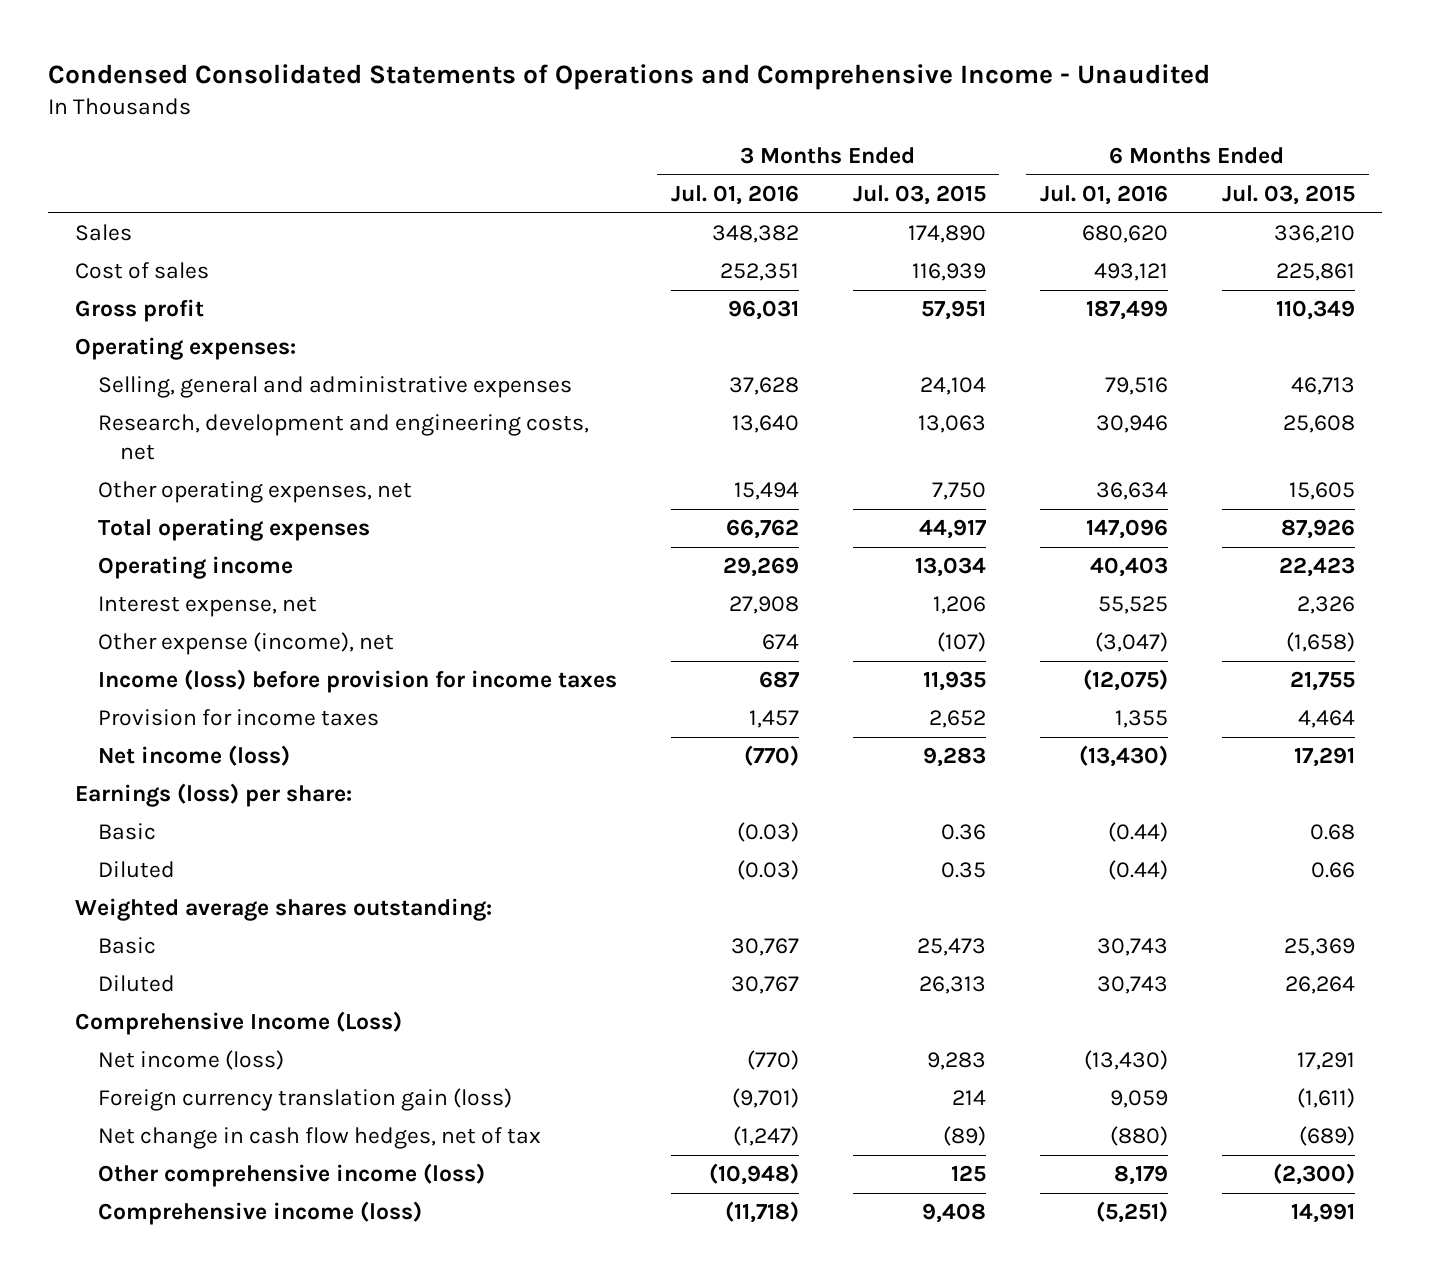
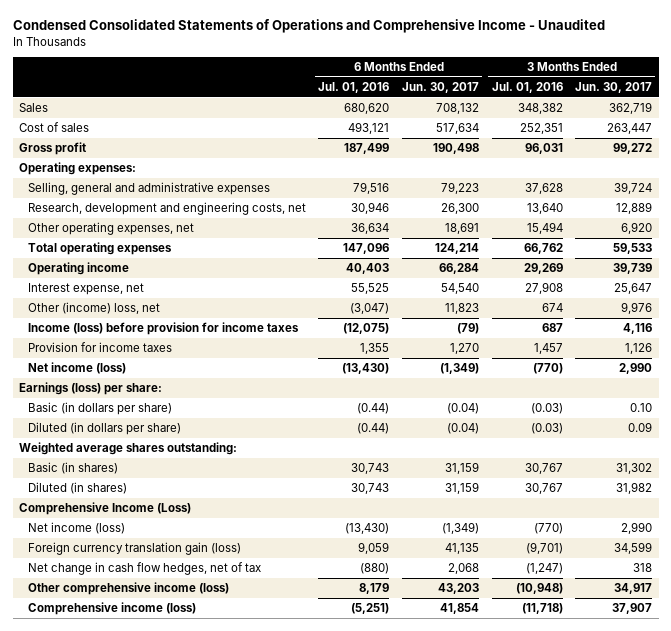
- | 3 Months Ended Jul. 01, 2016 | 3 Months Ended Jul. 03, 2015 | 6 Months Ended Jul. 01, 2016 | 6 Months Ended Jul. 03, 2015
+ | 6 Months Ended Jul. 01, 2016 | 6 Months Ended Jun. 30, 2017 | 3 Months Ended Jul. 01, 2016 | 3 Months Ended Jun. 30, 2017
- Other expense (income), net | 674 | (107) | (3,047) | (1,658)
+ Other (income) loss, net | (3,047) | 11,823 | 674 | 9,976
- Basic | (0.03) | 0.36 | (0.44) | 0.68
- Diluted | (0.03) | 0.35 | (0.44) | 0.66
+ Basic (in dollars per share) | (0.44) | (0.04) | (0.03) | 0.10
+ Diluted (in dollars per share) | (0.44) | (0.04) | (0.03) | 0.09
- Basic | 30,767 | 25,473 | 30,743 | 25,369
- Diluted | 30,767 | 26,313 | 30,743 | 26,264
+ Basic (in shares) | 30,743 | 31,159 | 30,767 | 31,302
+ Diluted (in shares) | 30,743 | 31,159 | 30,767 | 31,982

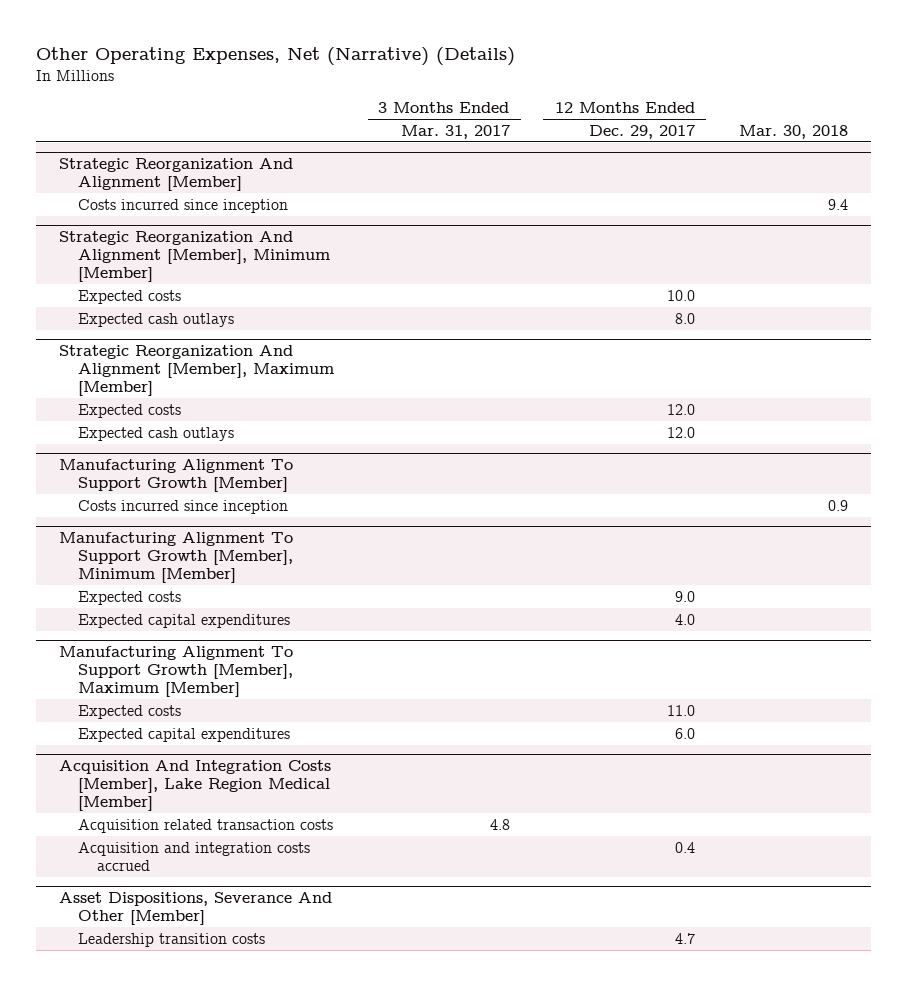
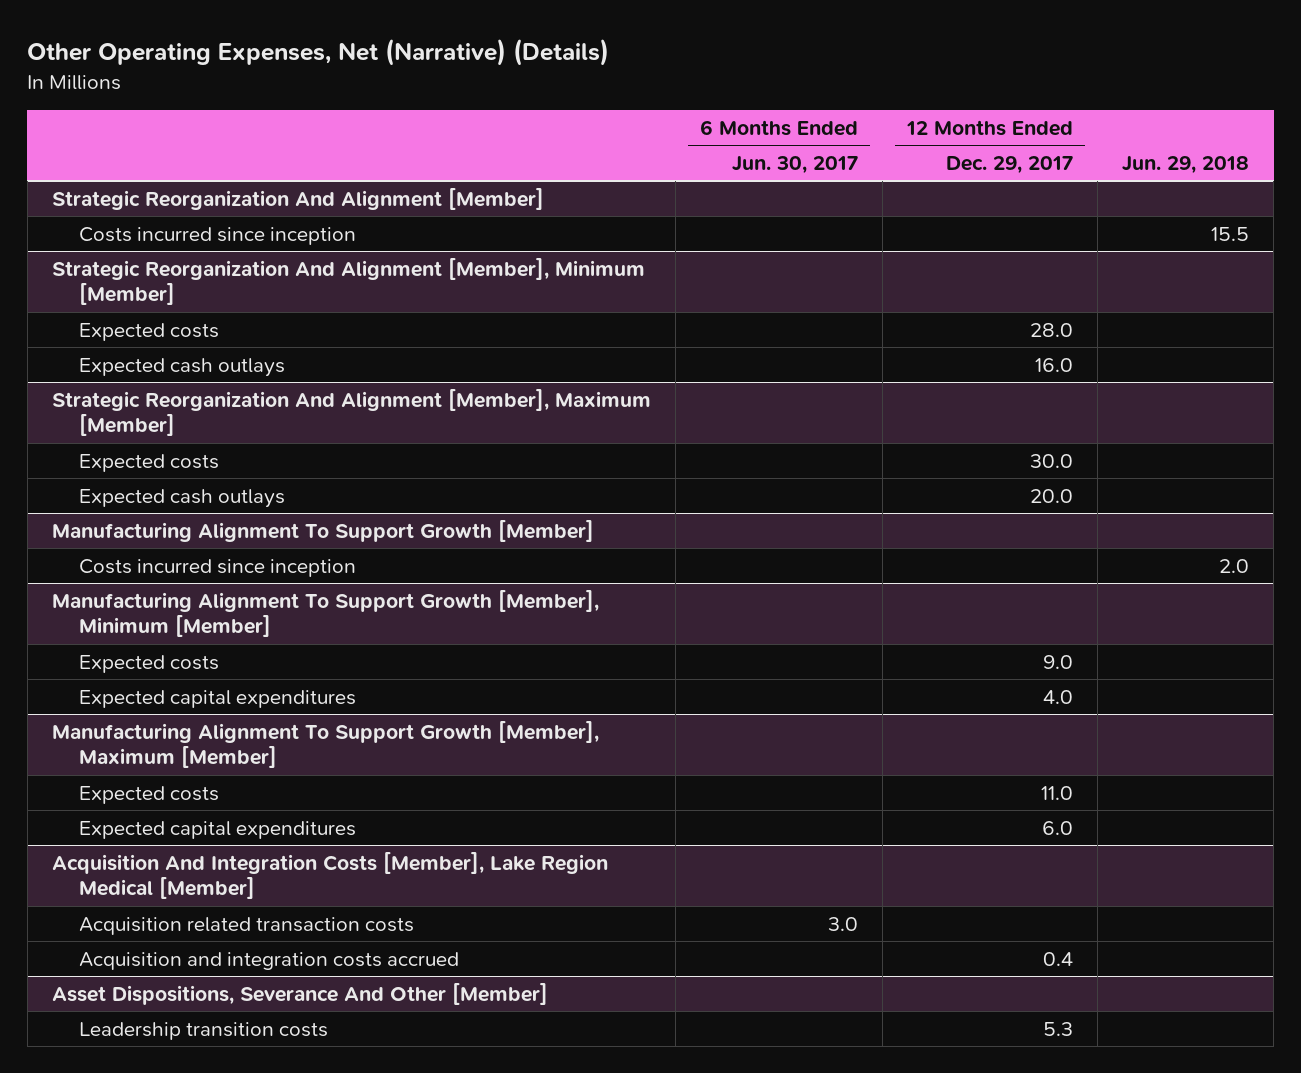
- | 3 Months Ended Mar. 31, 2017 | 12 Months Ended Dec. 29, 2017 | Mar. 30, 2018
+ | 6 Months Ended Jun. 30, 2017 | 12 Months Ended Dec. 29, 2017 | Jun. 29, 2018
@ Strategic Reorganization And Alignment [Member], Minimum [Member]
- Expected costs | | 10.0 |
- Expected cash outlays | | 8.0 |
+ Expected costs | | 28.0 |
+ Expected cash outlays | | 16.0 |
@ Strategic Reorganization And Alignment [Member], Maximum [Member]
- Expected costs | | 12.0 |
- Expected cash outlays | | 12.0 |
+ Expected costs | | 30.0 |
+ Expected cash outlays | | 20.0 |
@ Asset Dispositions, Severance And Other [Member]
- Leadership transition costs | | 4.7 |
+ Leadership transition costs | | 5.3 |

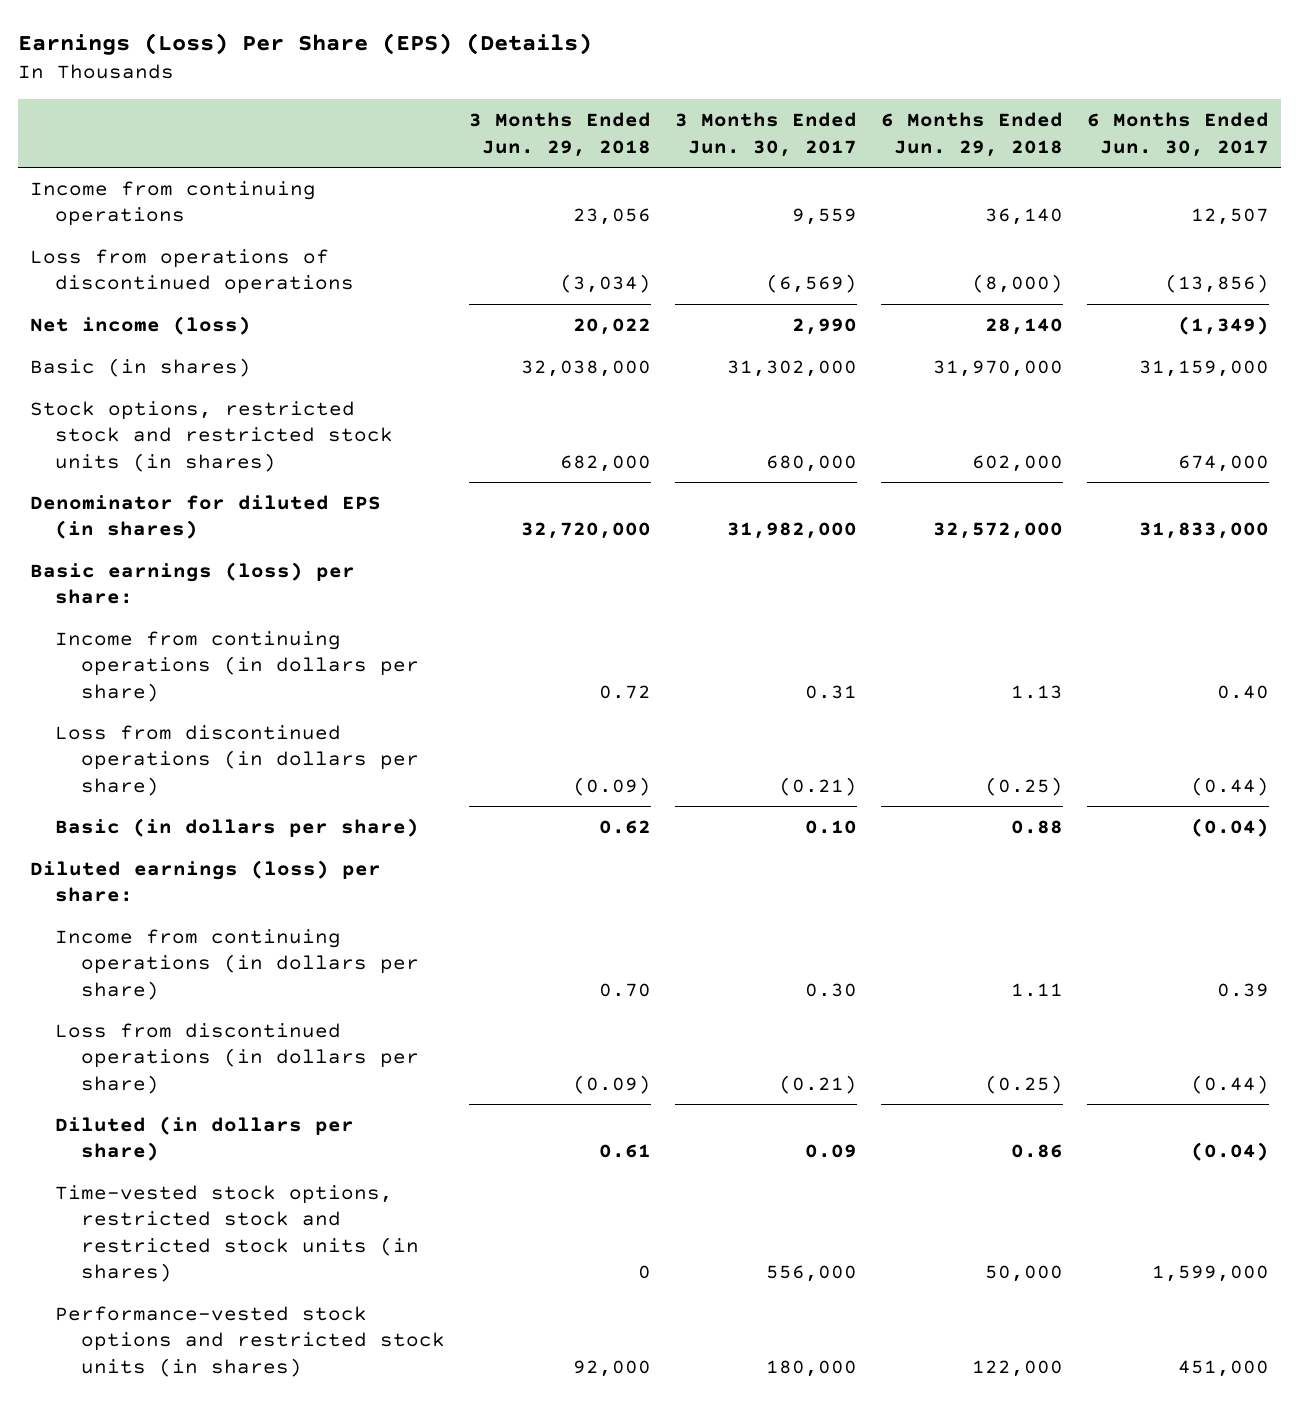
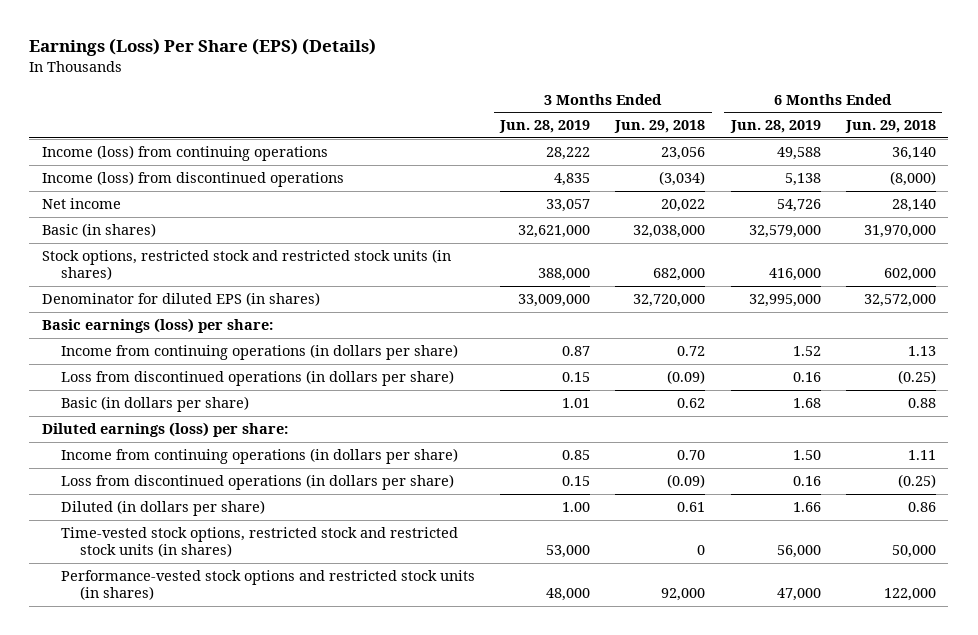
- | 3 Months Ended Jun. 29, 2018 | 3 Months Ended Jun. 30, 2017 | 6 Months Ended Jun. 29, 2018 | 6 Months Ended Jun. 30, 2017
+ | 3 Months Ended Jun. 28, 2019 | 3 Months Ended Jun. 29, 2018 | 6 Months Ended Jun. 28, 2019 | 6 Months Ended Jun. 29, 2018
- Income from continuing operations | 23,056 | 9,559 | 36,140 | 12,507
- Loss from operations of discontinued operations | (3,034) | (6,569) | (8,000) | (13,856)
- Net income (loss) | 20,022 | 2,990 | 28,140 | (1,349)
+ Income (loss) from continuing operations | 28,222 | 23,056 | 49,588 | 36,140
+ Income (loss) from discontinued operations | 4,835 | (3,034) | 5,138 | (8,000)
+ Net income | 33,057 | 20,022 | 54,726 | 28,140

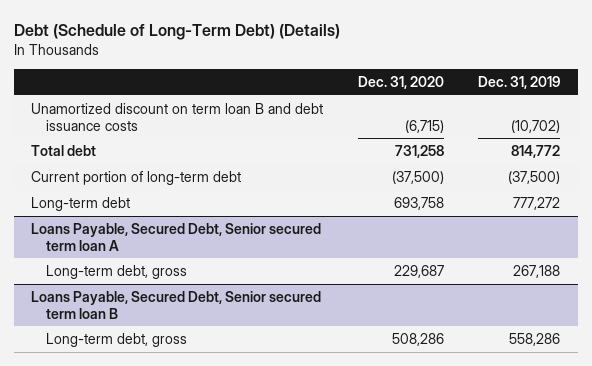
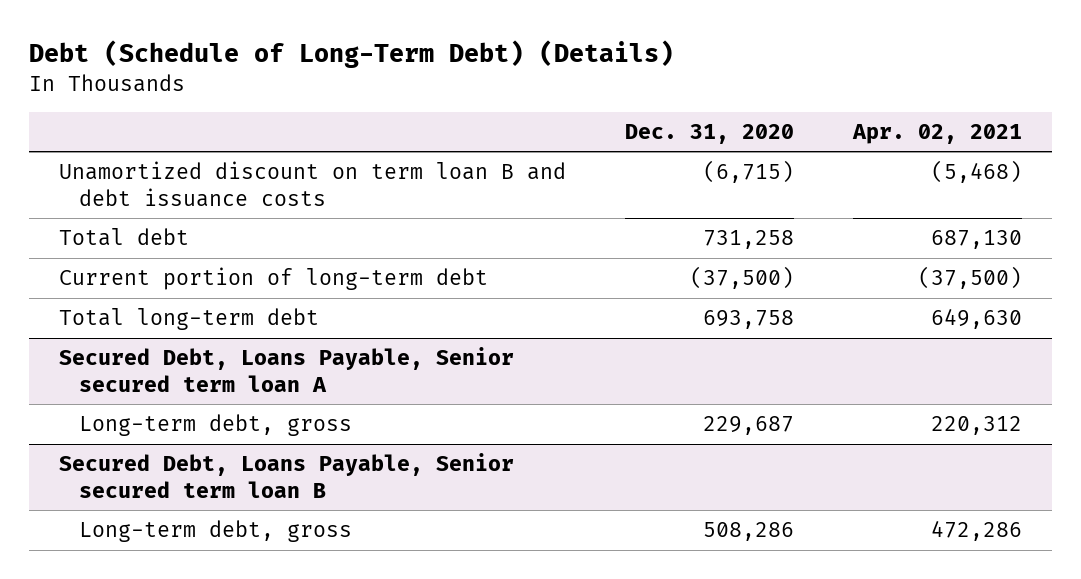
- | Dec. 31, 2020 | Dec. 31, 2019
+ | Dec. 31, 2020 | Apr. 02, 2021
- Long-term debt | 693,758 | 777,272
- Loans Payable, Secured Debt, Senior secured term loan A
+ Total long-term debt | 693,758 | 649,630
+ Secured Debt, Loans Payable, Senior secured term loan A
- Loans Payable, Secured Debt, Senior secured term loan B
+ Secured Debt, Loans Payable, Senior secured term loan B

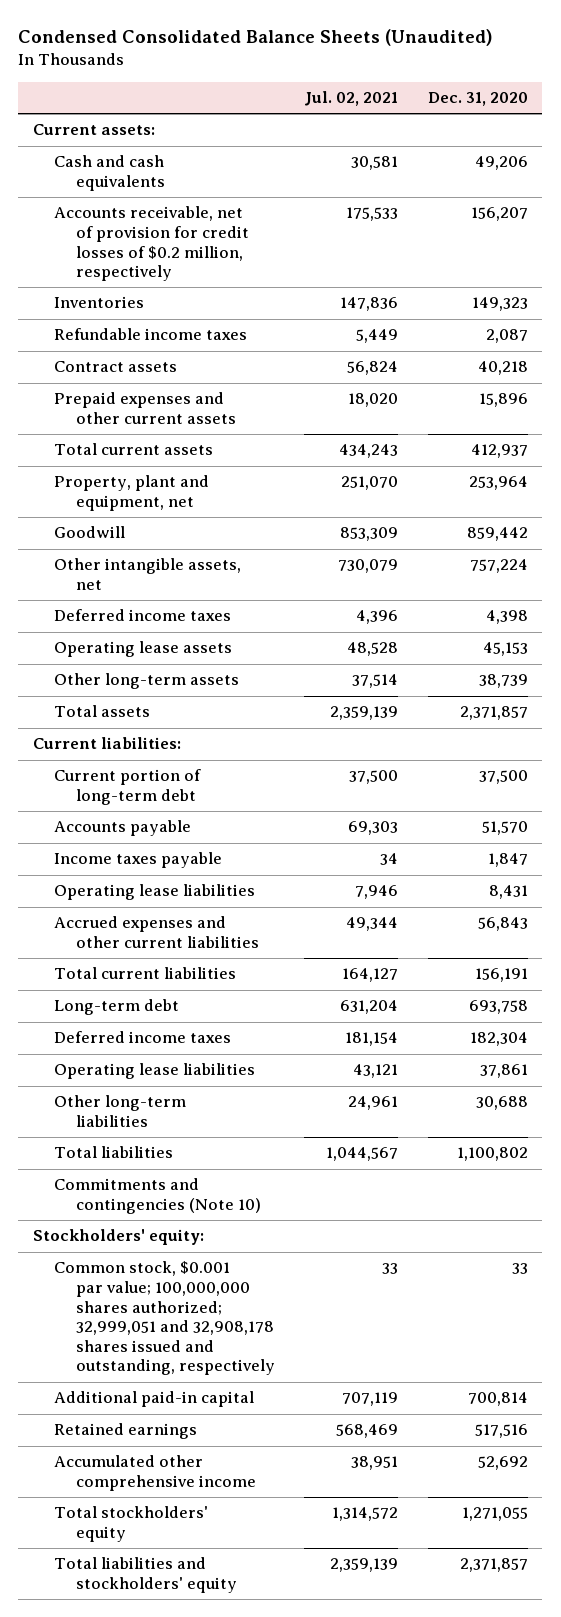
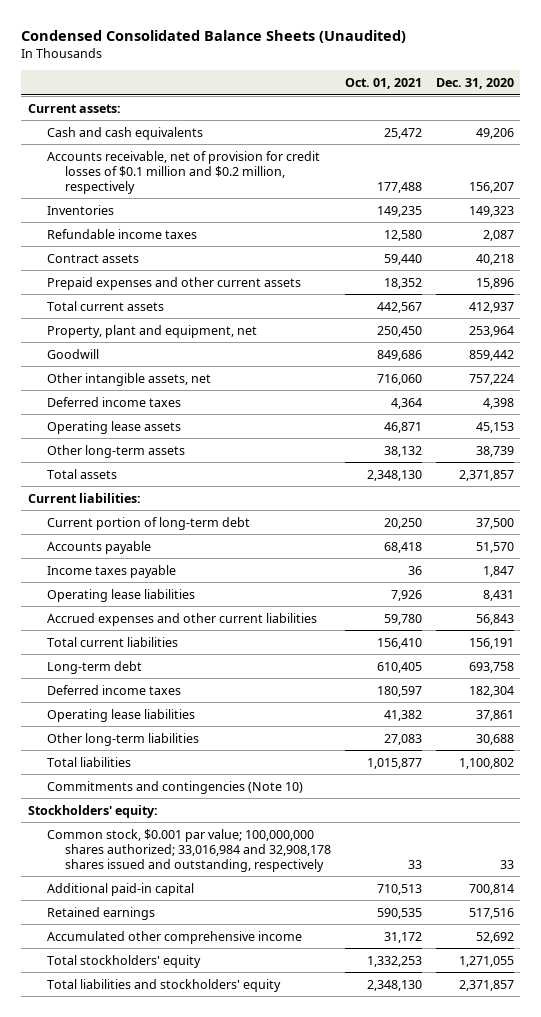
- | Jul. 02, 2021 | Dec. 31, 2020
+ | Oct. 01, 2021 | Dec. 31, 2020
- Accounts receivable, net of provision for credit losses of $0.2 million, respectively | 175,533 | 156,207
+ Accounts receivable, net of provision for credit losses of $0.1 million and $0.2 million, respectively | 177,488 | 156,207
- Common stock, $0.001 par value; 100,000,000 shares authorized; 32,999,051 and 32,908,178 shares issued and outstanding, respectively | 33 | 33
+ Common stock, $0.001 par value; 100,000,000 shares authorized; 33,016,984 and 32,908,178 shares issued and outstanding, respectively | 33 | 33

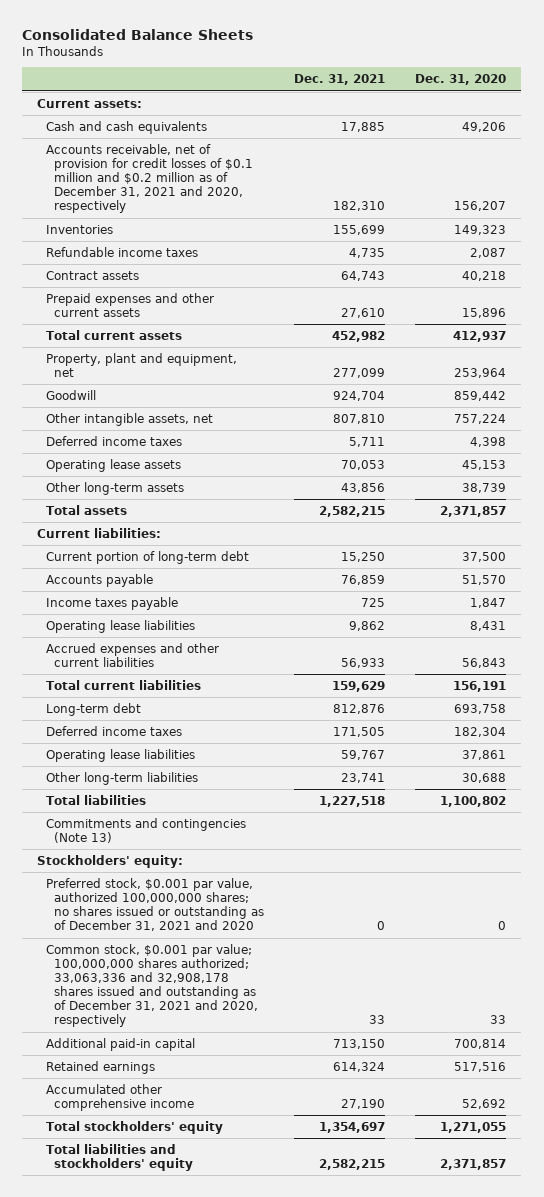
- Condensed Consolidated Balance Sheets (Unaudited)
+ Consolidated Balance Sheets
- | Oct. 01, 2021 | Dec. 31, 2020
+ | Dec. 31, 2021 | Dec. 31, 2020
- Accounts receivable, net of provision for credit losses of $0.1 million and $0.2 million, respectively | 177,488 | 156,207
+ Accounts receivable, net of provision for credit losses of $0.1 million and $0.2 million as of December 31, 2021 and 2020, respectively | 182,310 | 156,207
- Commitments and contingencies (Note 10)
+ Commitments and contingencies (Note 13)
- Common stock, $0.001 par value; 100,000,000 shares authorized; 33,016,984 and 32,908,178 shares issued and outstanding, respectively | 33 | 33
+ Preferred stock, $0.001 par value, authorized 100,000,000 shares; no shares issued or outstanding as of December 31, 2021 and 2020 | 0 | 0
+ Common stock, $0.001 par value; 100,000,000 shares authorized; 33,063,336 and 32,908,178 shares issued and outstanding as of December 31, 2021 and 2020, respectively | 33 | 33

